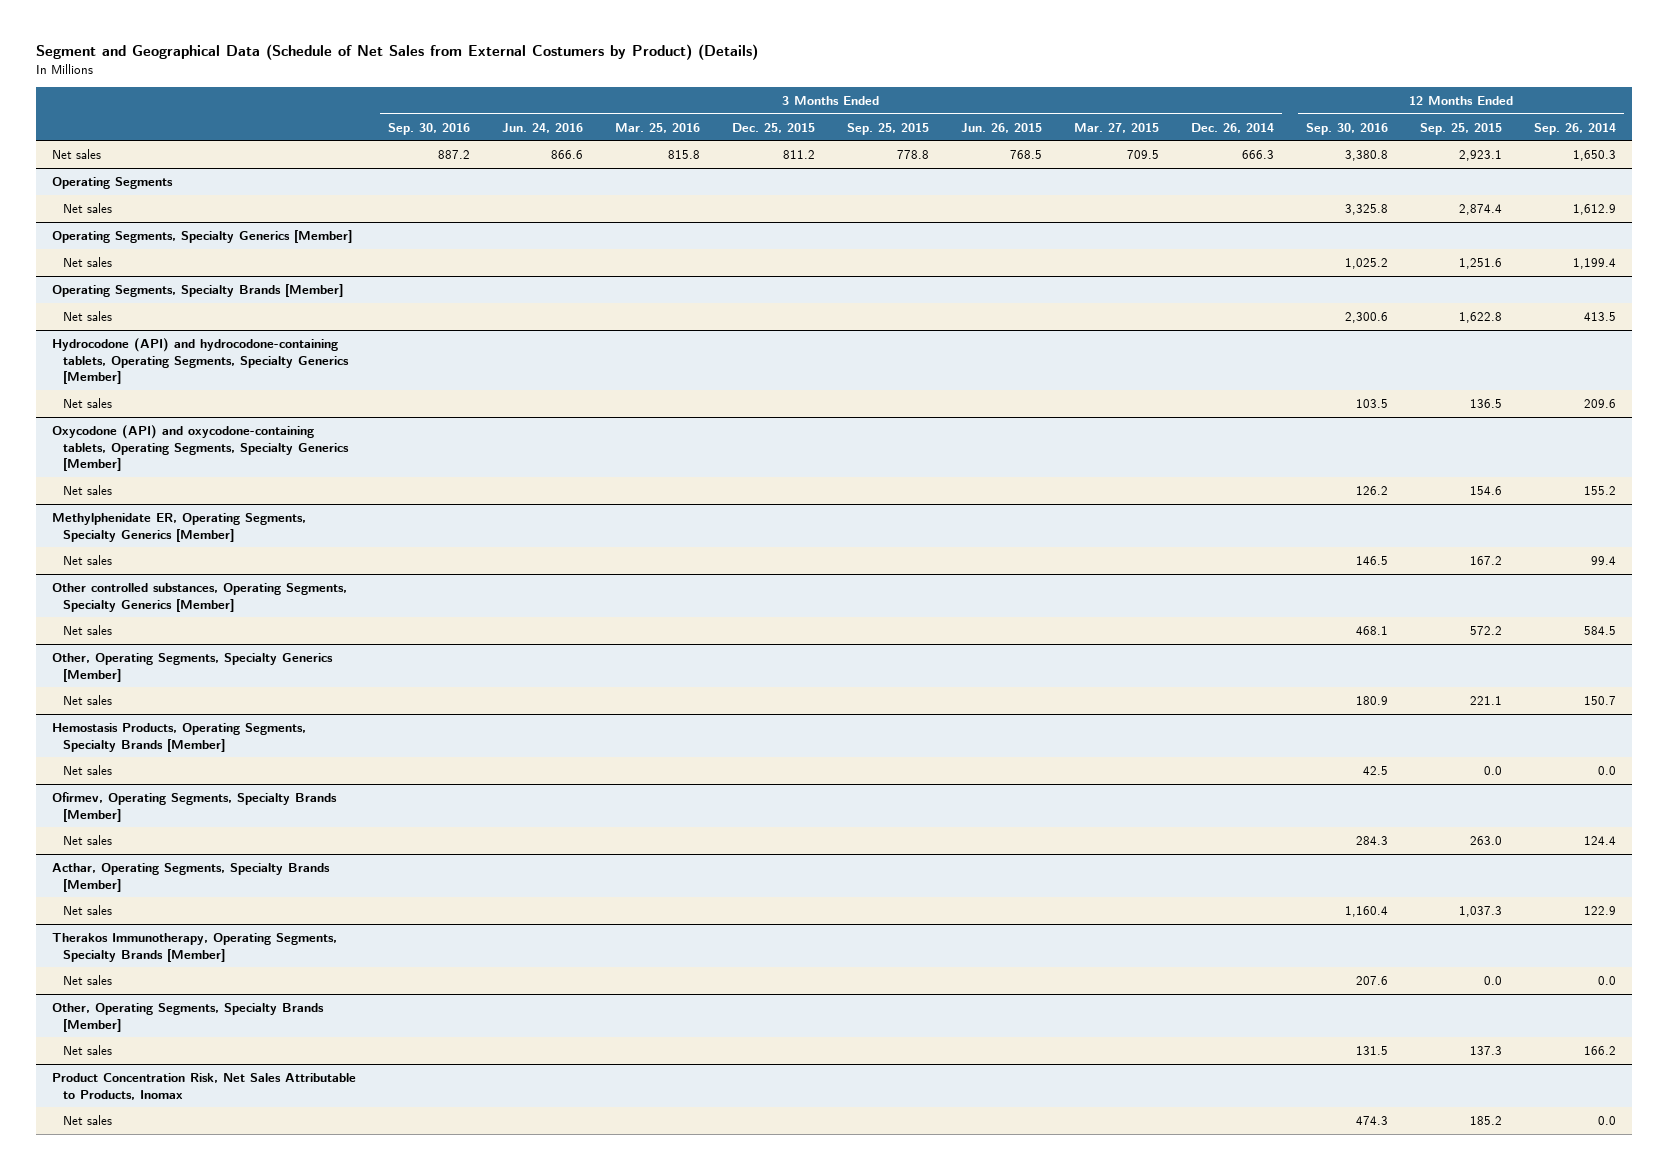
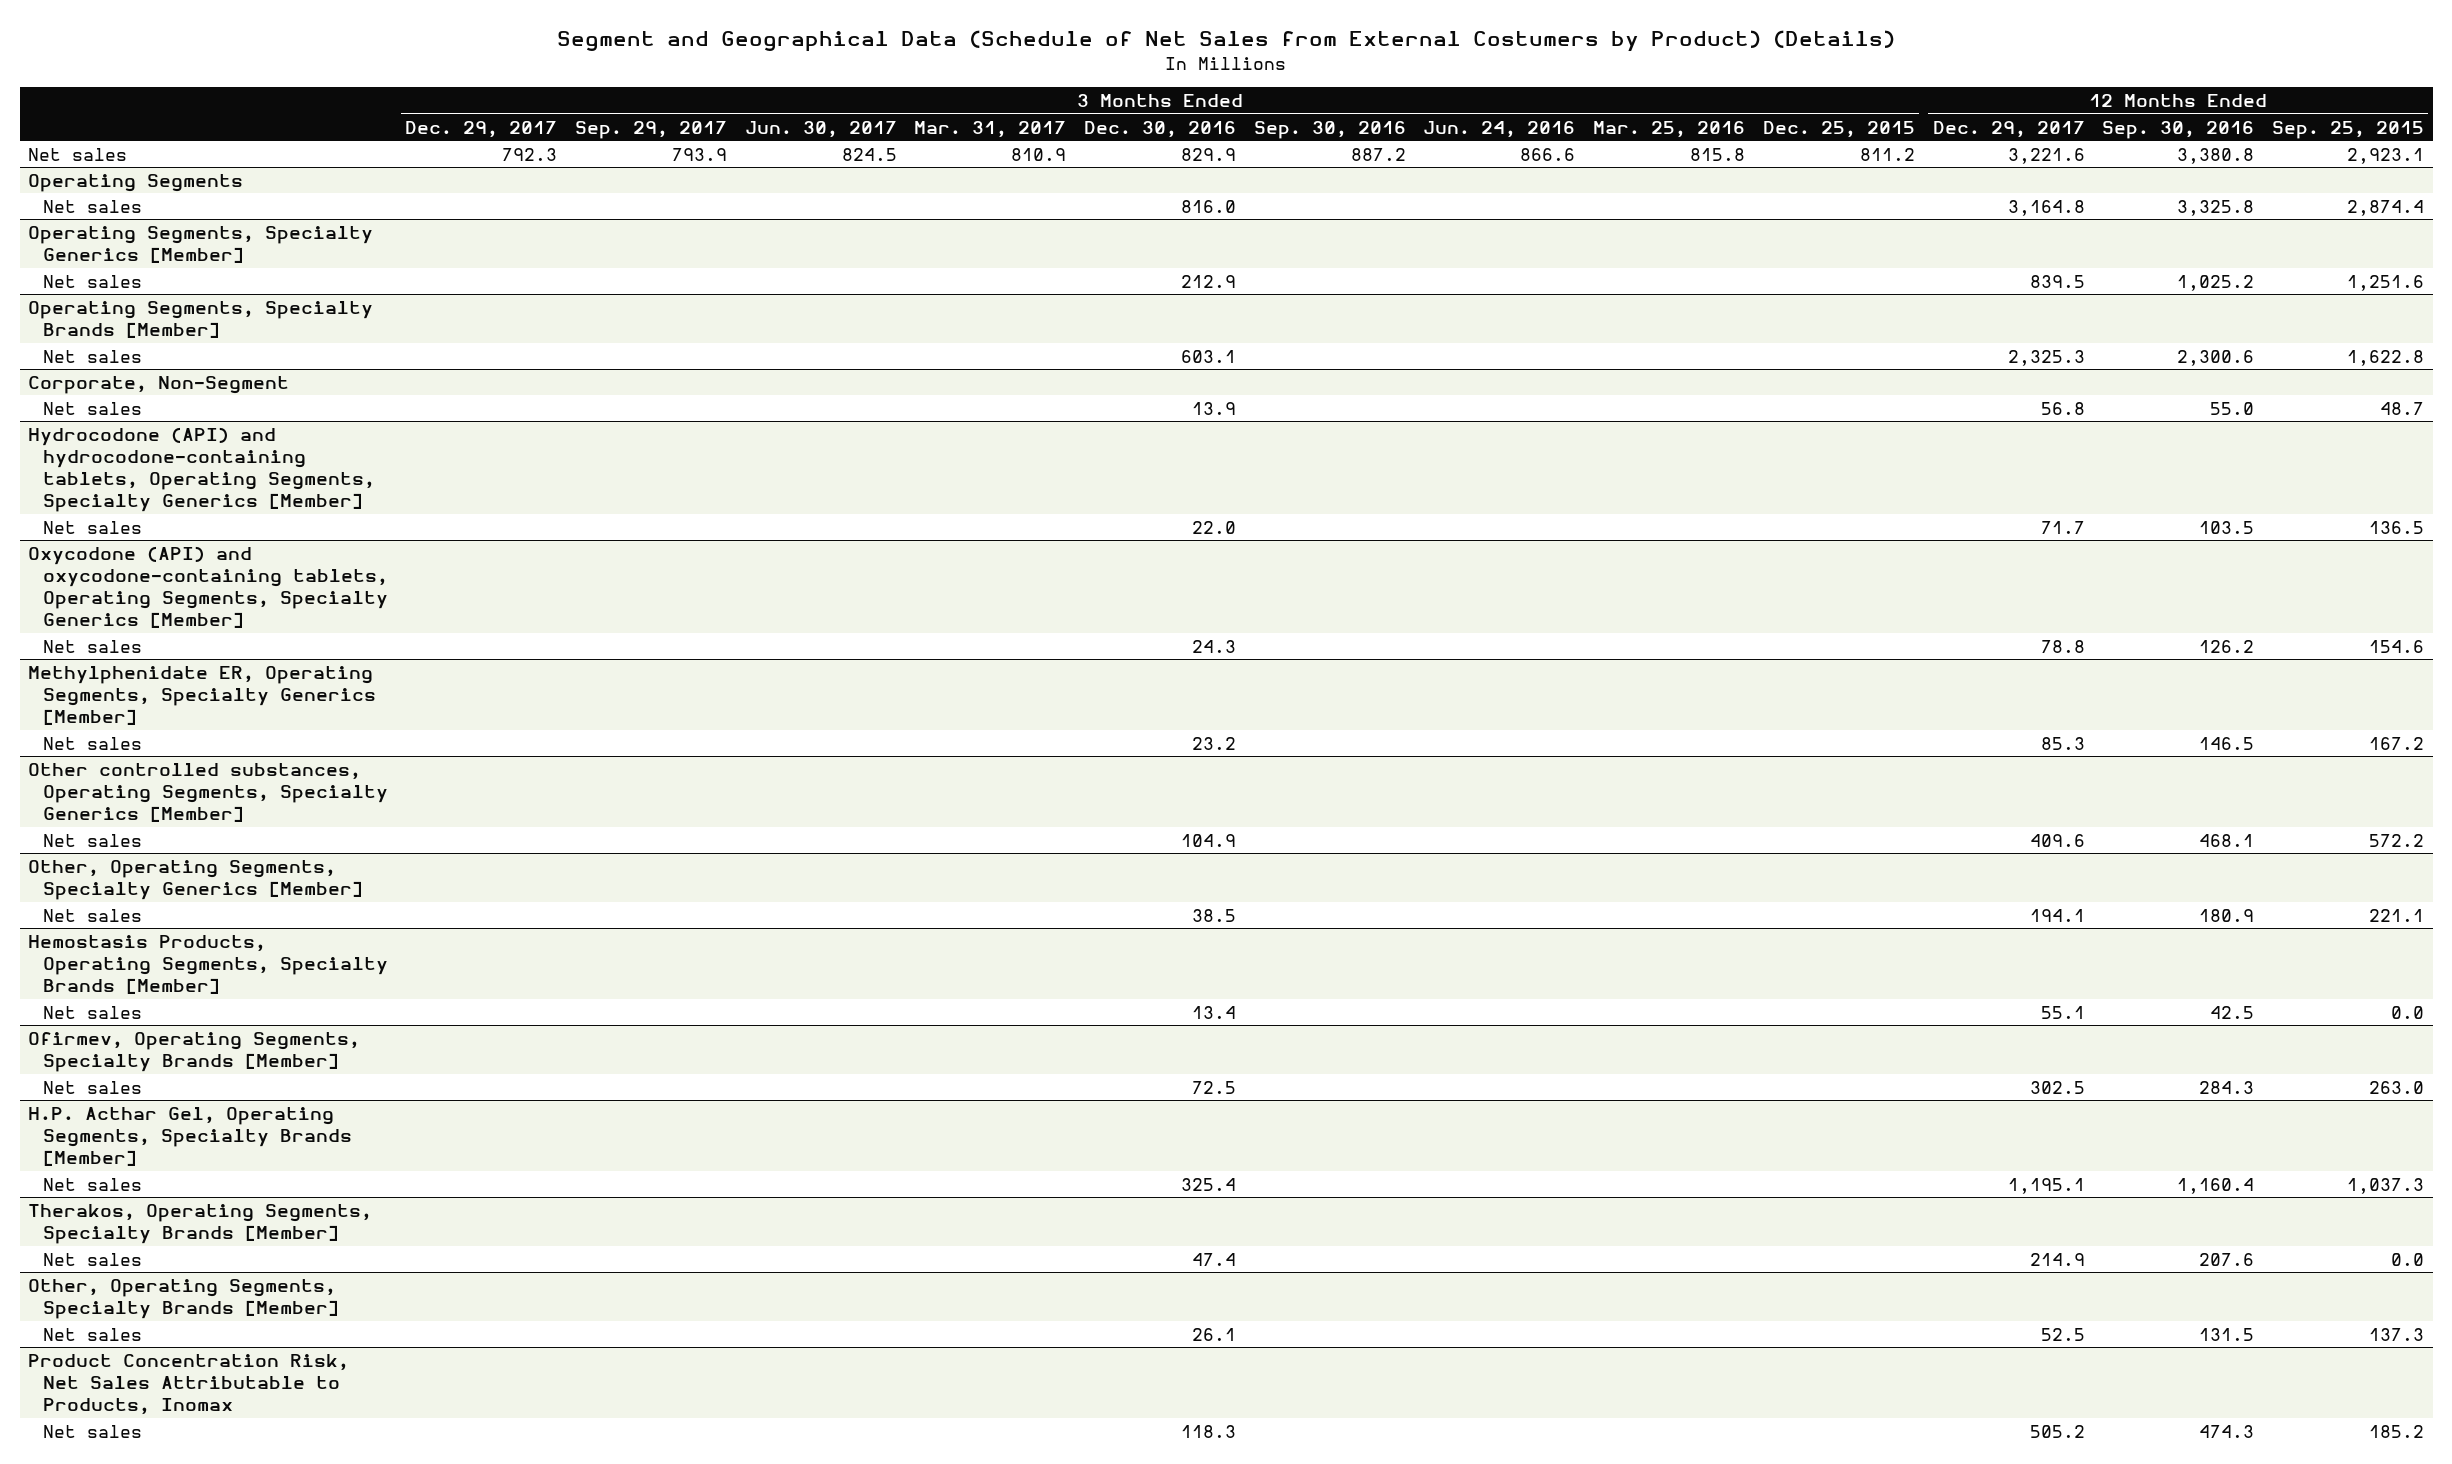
- | 3 Months Ended Sep. 30, 2016 | 3 Months Ended Jun. 24, 2016 | 3 Months Ended Mar. 25, 2016 | 3 Months Ended Dec. 25, 2015 | 3 Months Ended Sep. 25, 2015 | 3 Months Ended Jun. 26, 2015 | 3 Months Ended Mar. 27, 2015 | 3 Months Ended Dec. 26, 2014 | 12 Months Ended Sep. 30, 2016 | 12 Months Ended Sep. 25, 2015 | 12 Months Ended Sep. 26, 2014
+ | 3 Months Ended Dec. 29, 2017 | 3 Months Ended Sep. 29, 2017 | 3 Months Ended Jun. 30, 2017 | 3 Months Ended Mar. 31, 2017 | 3 Months Ended Dec. 30, 2016 | 3 Months Ended Sep. 30, 2016 | 3 Months Ended Jun. 24, 2016 | 3 Months Ended Mar. 25, 2016 | 3 Months Ended Dec. 25, 2015 | 12 Months Ended Dec. 29, 2017 | 12 Months Ended Sep. 30, 2016 | 12 Months Ended Sep. 25, 2015
+ Corporate, Non-Segment
+ Net sales | | | | | 13.9 | | | | | 56.8 | 55.0 | 48.7
- Acthar, Operating Segments, Specialty Brands [Member]
+ H.P. Acthar Gel, Operating Segments, Specialty Brands [Member]
- Therakos Immunotherapy, Operating Segments, Specialty Brands [Member]
+ Therakos, Operating Segments, Specialty Brands [Member]

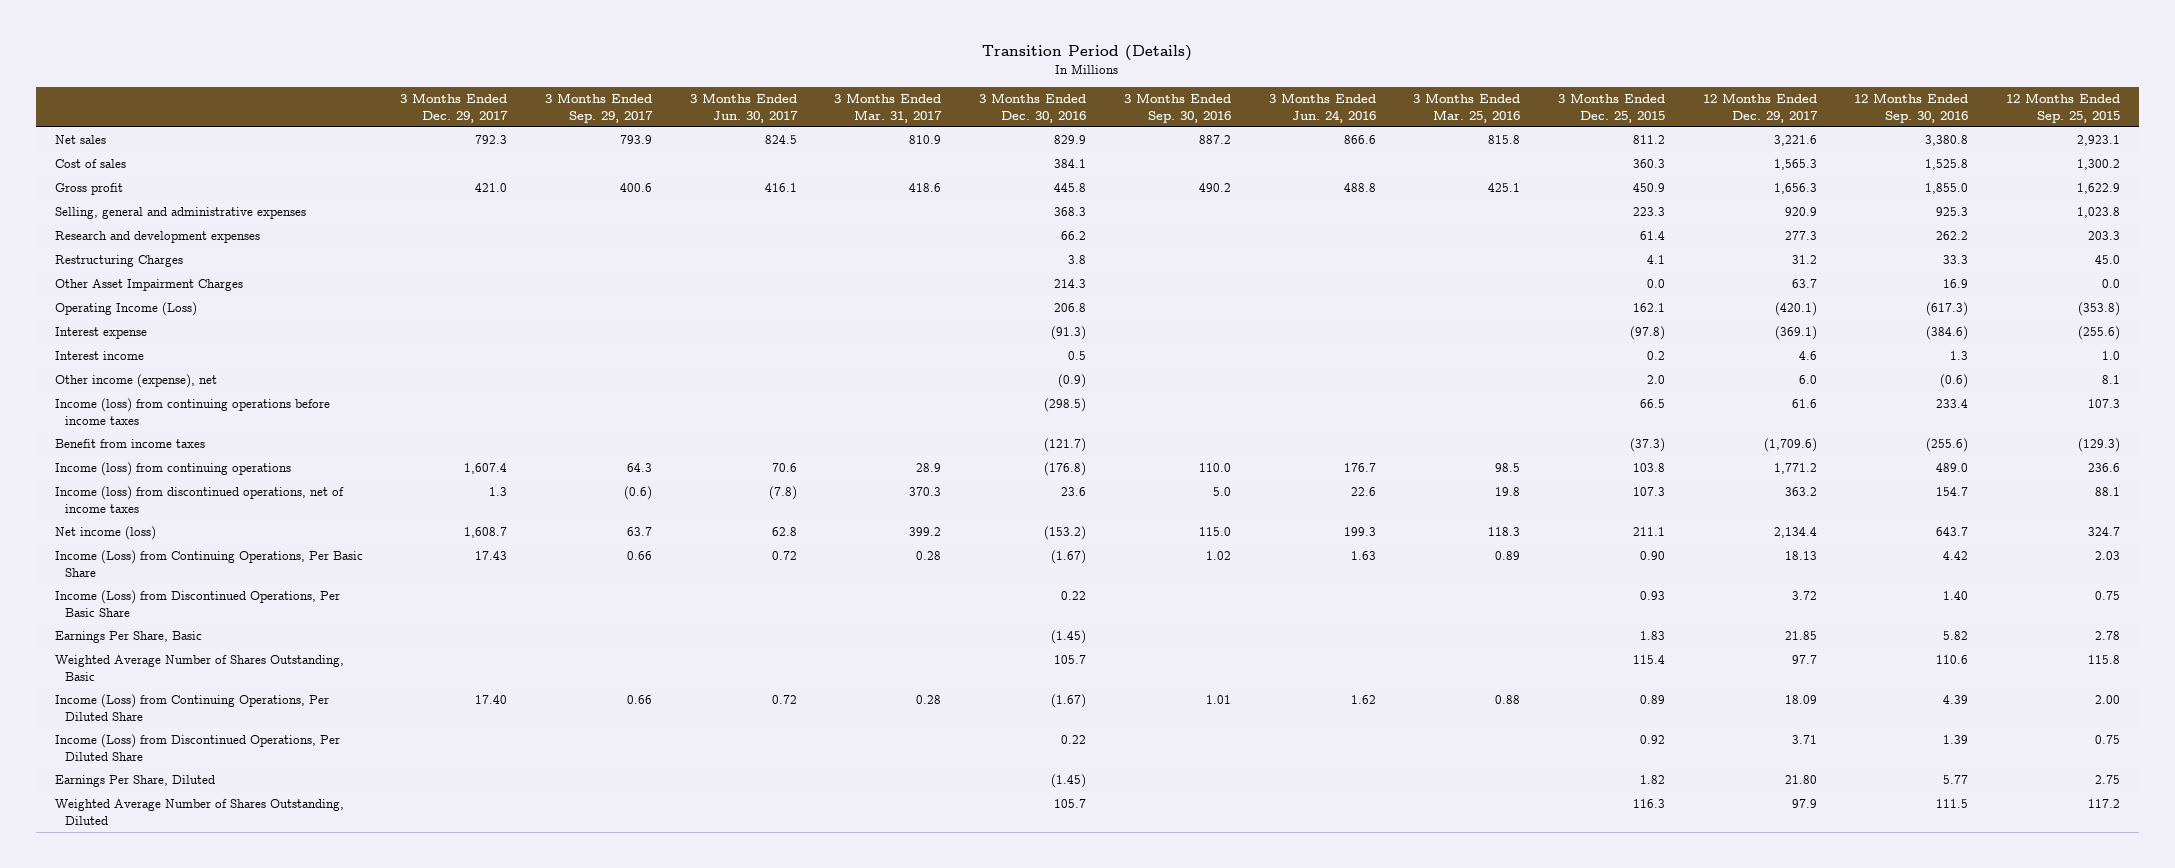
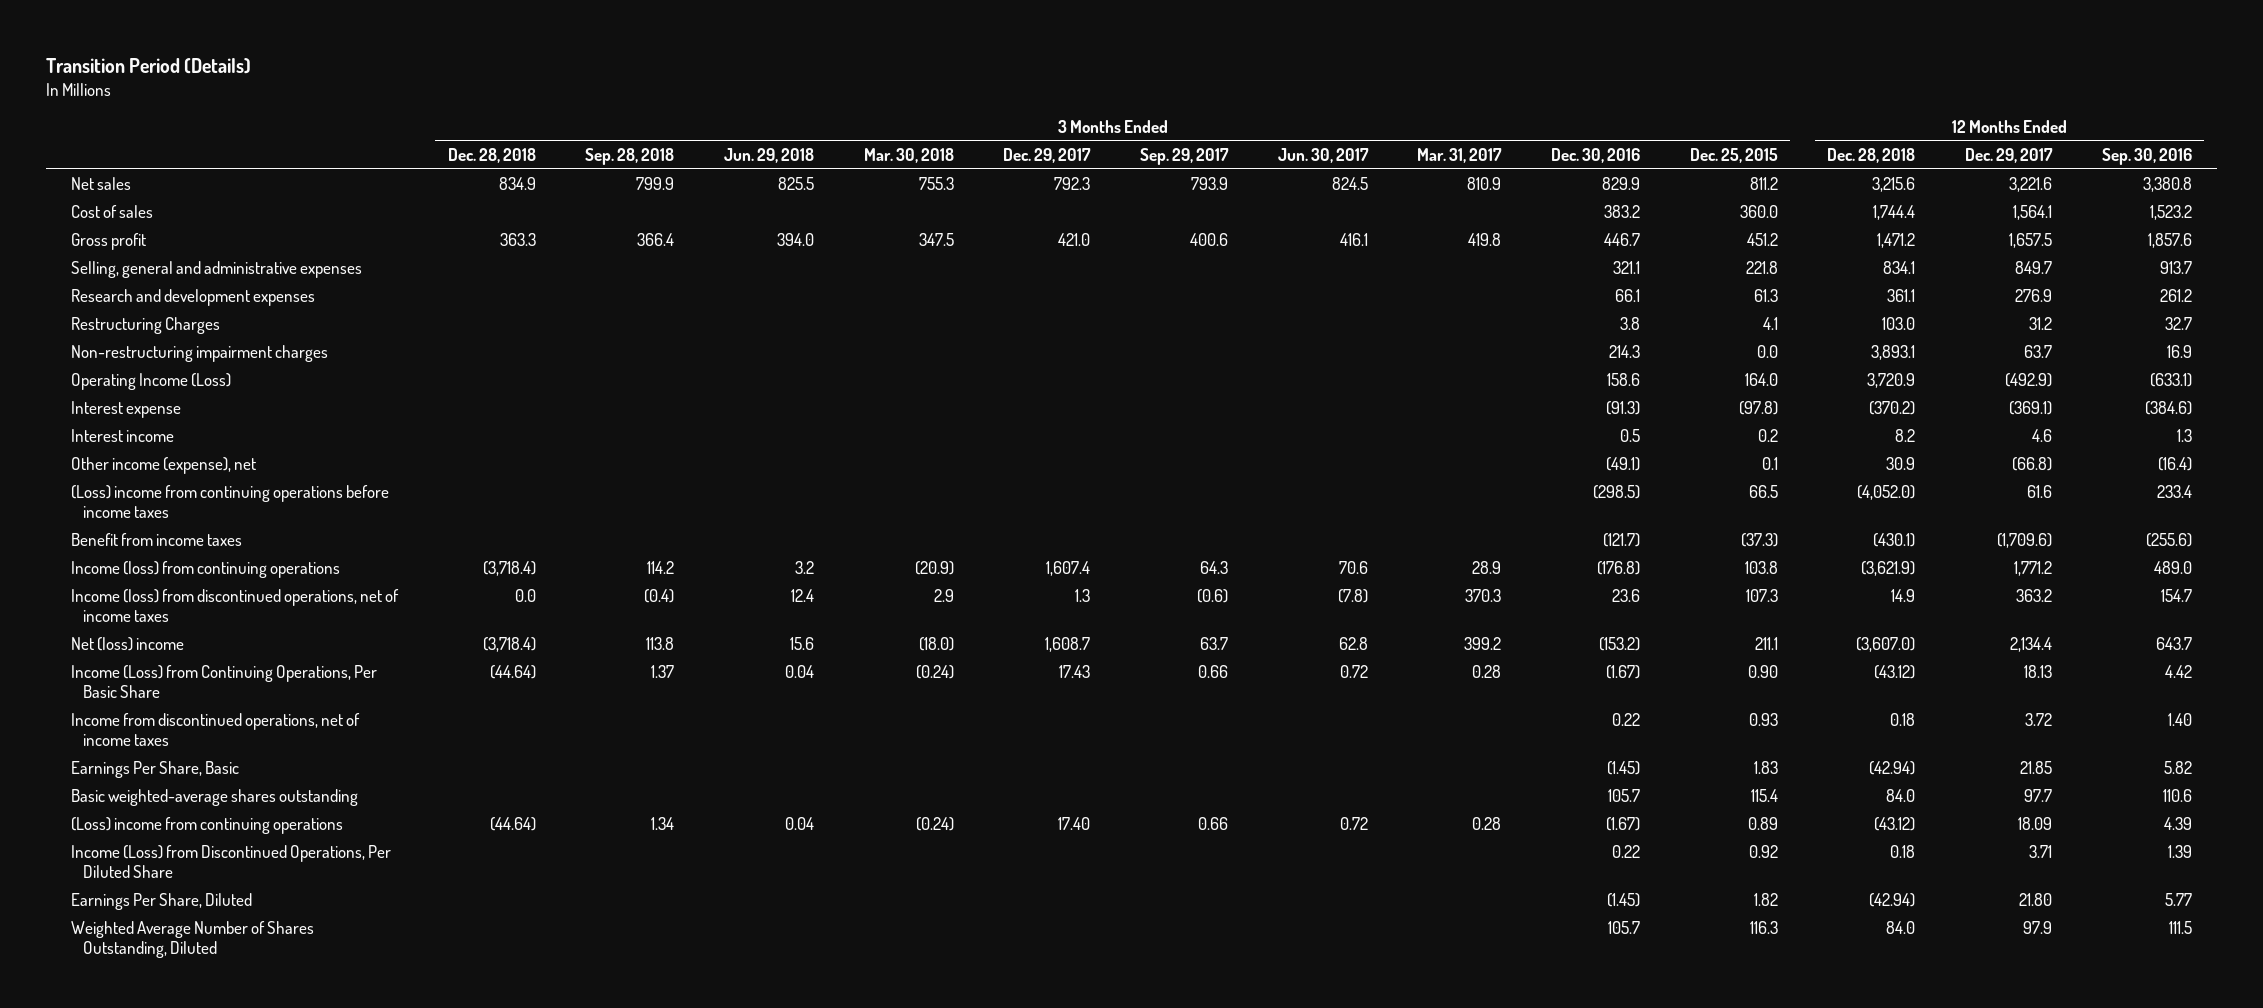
- | 3 Months Ended Dec. 29, 2017 | 3 Months Ended Sep. 29, 2017 | 3 Months Ended Jun. 30, 2017 | 3 Months Ended Mar. 31, 2017 | 3 Months Ended Dec. 30, 2016 | 3 Months Ended Sep. 30, 2016 | 3 Months Ended Jun. 24, 2016 | 3 Months Ended Mar. 25, 2016 | 3 Months Ended Dec. 25, 2015 | 12 Months Ended Dec. 29, 2017 | 12 Months Ended Sep. 30, 2016 | 12 Months Ended Sep. 25, 2015
+ | 3 Months Ended Dec. 28, 2018 | 3 Months Ended Sep. 28, 2018 | 3 Months Ended Jun. 29, 2018 | 3 Months Ended Mar. 30, 2018 | 3 Months Ended Dec. 29, 2017 | 3 Months Ended Sep. 29, 2017 | 3 Months Ended Jun. 30, 2017 | 3 Months Ended Mar. 31, 2017 | 3 Months Ended Dec. 30, 2016 | 3 Months Ended Dec. 25, 2015 | 12 Months Ended Dec. 28, 2018 | 12 Months Ended Dec. 29, 2017 | 12 Months Ended Sep. 30, 2016
- Cost of sales | | | | | 384.1 | | | | 360.3 | 1,565.3 | 1,525.8 | 1,300.2
- Gross profit | 421.0 | 400.6 | 416.1 | 418.6 | 445.8 | 490.2 | 488.8 | 425.1 | 450.9 | 1,656.3 | 1,855.0 | 1,622.9
- Selling, general and administrative expenses | | | | | 368.3 | | | | 223.3 | 920.9 | 925.3 | 1,023.8
- Research and development expenses | | | | | 66.2 | | | | 61.4 | 277.3 | 262.2 | 203.3
- Restructuring Charges | | | | | 3.8 | | | | 4.1 | 31.2 | 33.3 | 45.0
- Other Asset Impairment Charges | | | | | 214.3 | | | | 0.0 | 63.7 | 16.9 | 0.0
- Operating Income (Loss) | | | | | 206.8 | | | | 162.1 | (420.1) | (617.3) | (353.8)
+ Cost of sales | | | | | | | | | 383.2 | 360.0 | 1,744.4 | 1,564.1 | 1,523.2
+ Gross profit | 363.3 | 366.4 | 394.0 | 347.5 | 421.0 | 400.6 | 416.1 | 419.8 | 446.7 | 451.2 | 1,471.2 | 1,657.5 | 1,857.6
+ Selling, general and administrative expenses | | | | | | | | | 321.1 | 221.8 | 834.1 | 849.7 | 913.7
+ Research and development expenses | | | | | | | | | 66.1 | 61.3 | 361.1 | 276.9 | 261.2
+ Restructuring Charges | | | | | | | | | 3.8 | 4.1 | 103.0 | 31.2 | 32.7
+ Non-restructuring impairment charges | | | | | | | | | 214.3 | 0.0 | 3,893.1 | 63.7 | 16.9
+ Operating Income (Loss) | | | | | | | | | 158.6 | 164.0 | 3,720.9 | (492.9) | (633.1)
- Other income (expense), net | | | | | (0.9) | | | | 2.0 | 6.0 | (0.6) | 8.1
- Income (loss) from continuing operations before income taxes | | | | | (298.5) | | | | 66.5 | 61.6 | 233.4 | 107.3
+ Other income (expense), net | | | | | | | | | (49.1) | 0.1 | 30.9 | (66.8) | (16.4)
+ (Loss) income from continuing operations before income taxes | | | | | | | | | (298.5) | 66.5 | (4,052.0) | 61.6 | 233.4
- Net income (loss) | 1,608.7 | 63.7 | 62.8 | 399.2 | (153.2) | 115.0 | 199.3 | 118.3 | 211.1 | 2,134.4 | 643.7 | 324.7
+ Net (loss) income | (3,718.4) | 113.8 | 15.6 | (18.0) | 1,608.7 | 63.7 | 62.8 | 399.2 | (153.2) | 211.1 | (3,607.0) | 2,134.4 | 643.7
- Income (Loss) from Discontinued Operations, Per Basic Share | | | | | 0.22 | | | | 0.93 | 3.72 | 1.40 | 0.75
+ Income from discontinued operations, net of income taxes | | | | | | | | | 0.22 | 0.93 | 0.18 | 3.72 | 1.40
- Weighted Average Number of Shares Outstanding, Basic | | | | | 105.7 | | | | 115.4 | 97.7 | 110.6 | 115.8
- Income (Loss) from Continuing Operations, Per Diluted Share | 17.40 | 0.66 | 0.72 | 0.28 | (1.67) | 1.01 | 1.62 | 0.88 | 0.89 | 18.09 | 4.39 | 2.00
+ Basic weighted-average shares outstanding | | | | | | | | | 105.7 | 115.4 | 84.0 | 97.7 | 110.6
+ (Loss) income from continuing operations | (44.64) | 1.34 | 0.04 | (0.24) | 17.40 | 0.66 | 0.72 | 0.28 | (1.67) | 0.89 | (43.12) | 18.09 | 4.39

